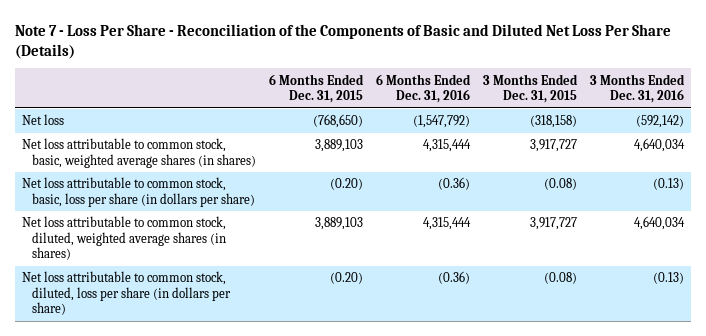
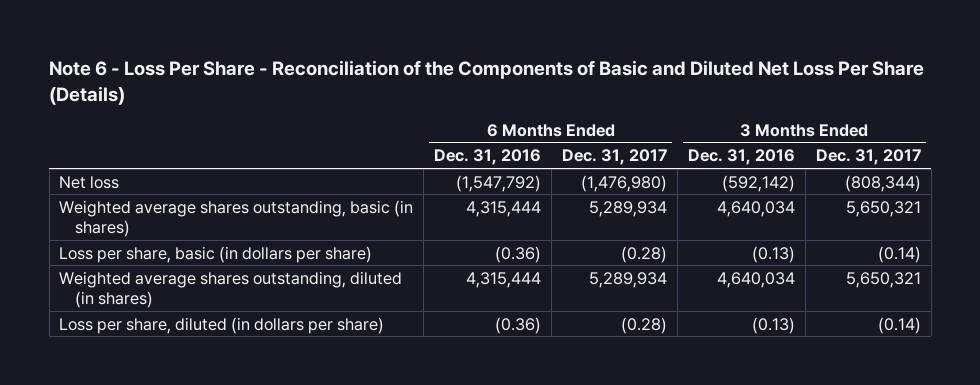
- Note 7 - Loss Per Share - Reconciliation of the Components of Basic and Diluted Net Loss Per Share (Details)
+ Note 6 - Loss Per Share - Reconciliation of the Components of Basic and Diluted Net Loss Per Share (Details)
- | 6 Months Ended Dec. 31, 2015 | 6 Months Ended Dec. 31, 2016 | 3 Months Ended Dec. 31, 2015 | 3 Months Ended Dec. 31, 2016
+ | 6 Months Ended Dec. 31, 2016 | 6 Months Ended Dec. 31, 2017 | 3 Months Ended Dec. 31, 2016 | 3 Months Ended Dec. 31, 2017
- Net loss attributable to common stock, basic, weighted average shares (in shares) | 3,889,103 | 4,315,444 | 3,917,727 | 4,640,034
- Net loss attributable to common stock, basic, loss per share (in dollars per share) | (0.20) | (0.36) | (0.08) | (0.13)
- Net loss attributable to common stock, diluted, weighted average shares (in shares) | 3,889,103 | 4,315,444 | 3,917,727 | 4,640,034
- Net loss attributable to common stock, diluted, loss per share (in dollars per share) | (0.20) | (0.36) | (0.08) | (0.13)
+ Weighted average shares outstanding, basic (in shares) | 4,315,444 | 5,289,934 | 4,640,034 | 5,650,321
+ Loss per share, basic (in dollars per share) | (0.36) | (0.28) | (0.13) | (0.14)
+ Weighted average shares outstanding, diluted (in shares) | 4,315,444 | 5,289,934 | 4,640,034 | 5,650,321
+ Loss per share, diluted (in dollars per share) | (0.36) | (0.28) | (0.13) | (0.14)

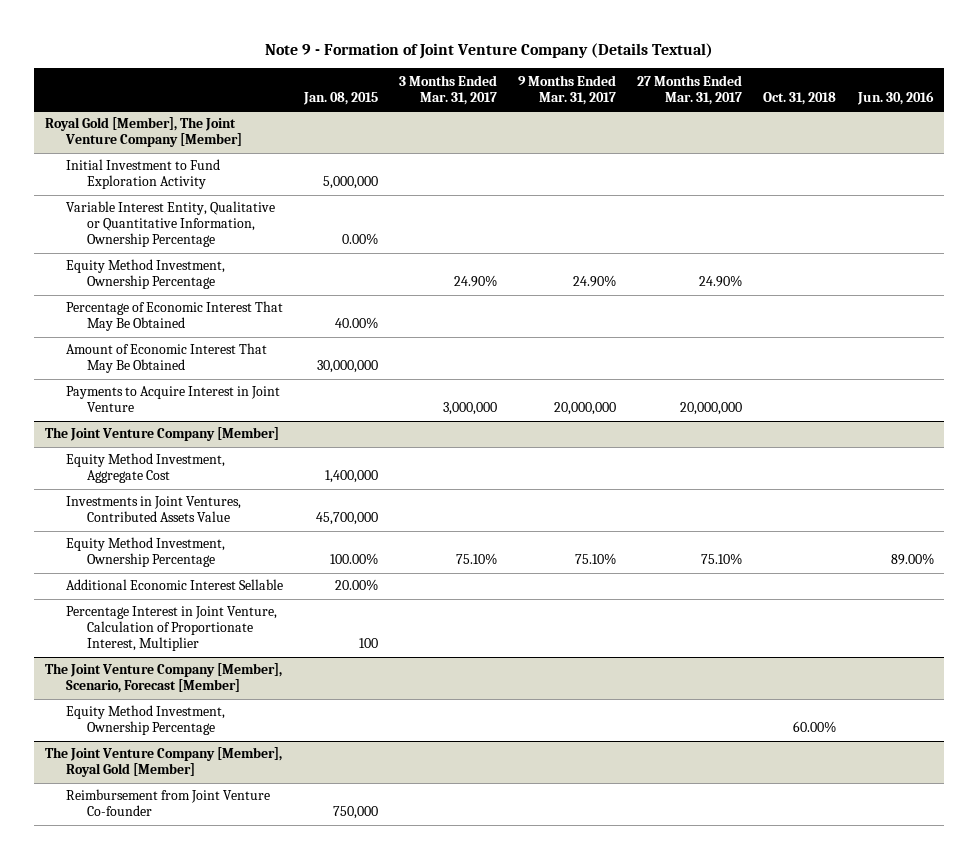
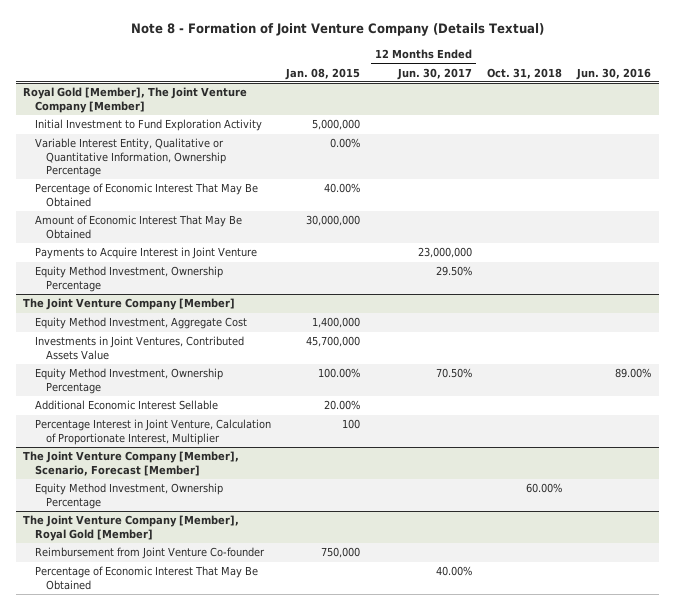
- Note 9 - Formation of Joint Venture Company (Details Textual)
+ Note 8 - Formation of Joint Venture Company (Details Textual)
- | Jan. 08, 2015 | 3 Months Ended Mar. 31, 2017 | 9 Months Ended Mar. 31, 2017 | 27 Months Ended Mar. 31, 2017 | Oct. 31, 2018 | Jun. 30, 2016
+ | Jan. 08, 2015 | 12 Months Ended Jun. 30, 2017 | Oct. 31, 2018 | Jun. 30, 2016
@ Royal Gold [Member], The Joint Venture Company [Member]
moved down: Equity Method Investment, Ownership Percentage | | 29.50% | |
@ The Joint Venture Company [Member], Royal Gold [Member]
+ Percentage of Economic Interest That May Be Obtained | | 40.00% | |

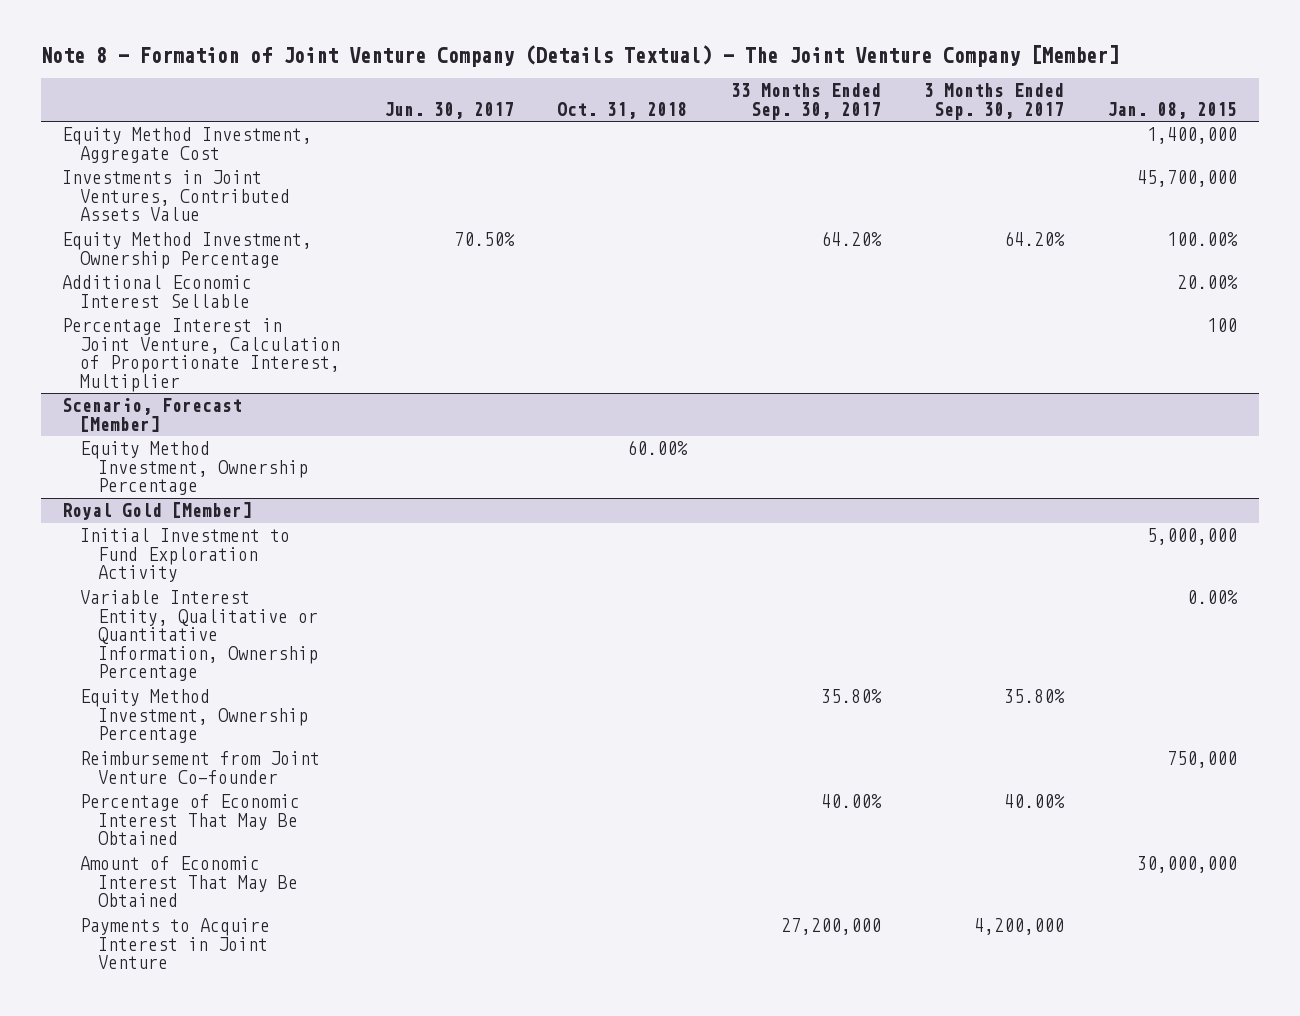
- Note 8 - Formation of Joint Venture Company (Details Textual)
+ Note 8 - Formation of Joint Venture Company (Details Textual) - The Joint Venture Company [Member]
- | Jan. 08, 2015 | 12 Months Ended Jun. 30, 2017 | Oct. 31, 2018 | Jun. 30, 2016
+ | Jun. 30, 2017 | Oct. 31, 2018 | 33 Months Ended Sep. 30, 2017 | 3 Months Ended Sep. 30, 2017 | Jan. 08, 2015
- Royal Gold [Member], The Joint Venture Company [Member]
- Initial Investment to Fund Exploration Activity | 5,000,000 | | |
- Variable Interest Entity, Qualitative or Quantitative Information, Ownership Percentage | 0.00% | | |
- Percentage of Economic Interest That May Be Obtained | 40.00% | | |
- Amount of Economic Interest That May Be Obtained | 30,000,000 | | |
- Payments to Acquire Interest in Joint Venture | | 23,000,000 | |
- Equity Method Investment, Ownership Percentage | | 29.50% | |
- The Joint Venture Company [Member]
- The Joint Venture Company [Member], Scenario, Forecast [Member]
+ Scenario, Forecast [Member]
- The Joint Venture Company [Member], Royal Gold [Member]
+ Royal Gold [Member]
+ Initial Investment to Fund Exploration Activity | | | | | 5,000,000
+ Variable Interest Entity, Qualitative or Quantitative Information, Ownership Percentage | | | | | 0.00%
+ Equity Method Investment, Ownership Percentage | | | 35.80% | 35.80% |
+ Amount of Economic Interest That May Be Obtained | | | | | 30,000,000
+ Payments to Acquire Interest in Joint Venture | | | 27,200,000 | 4,200,000 |

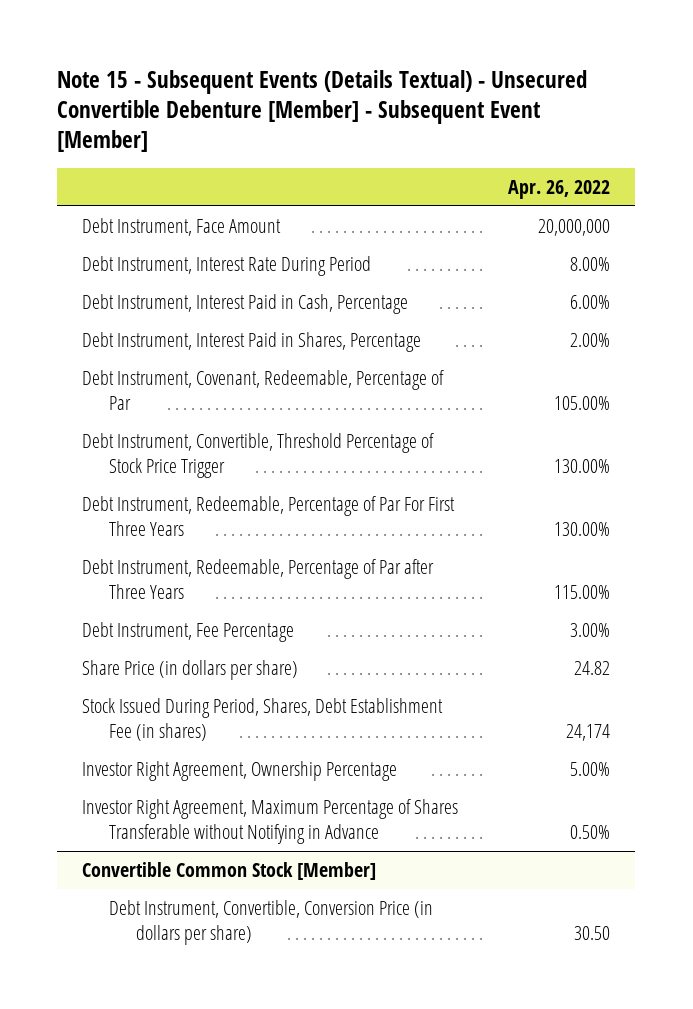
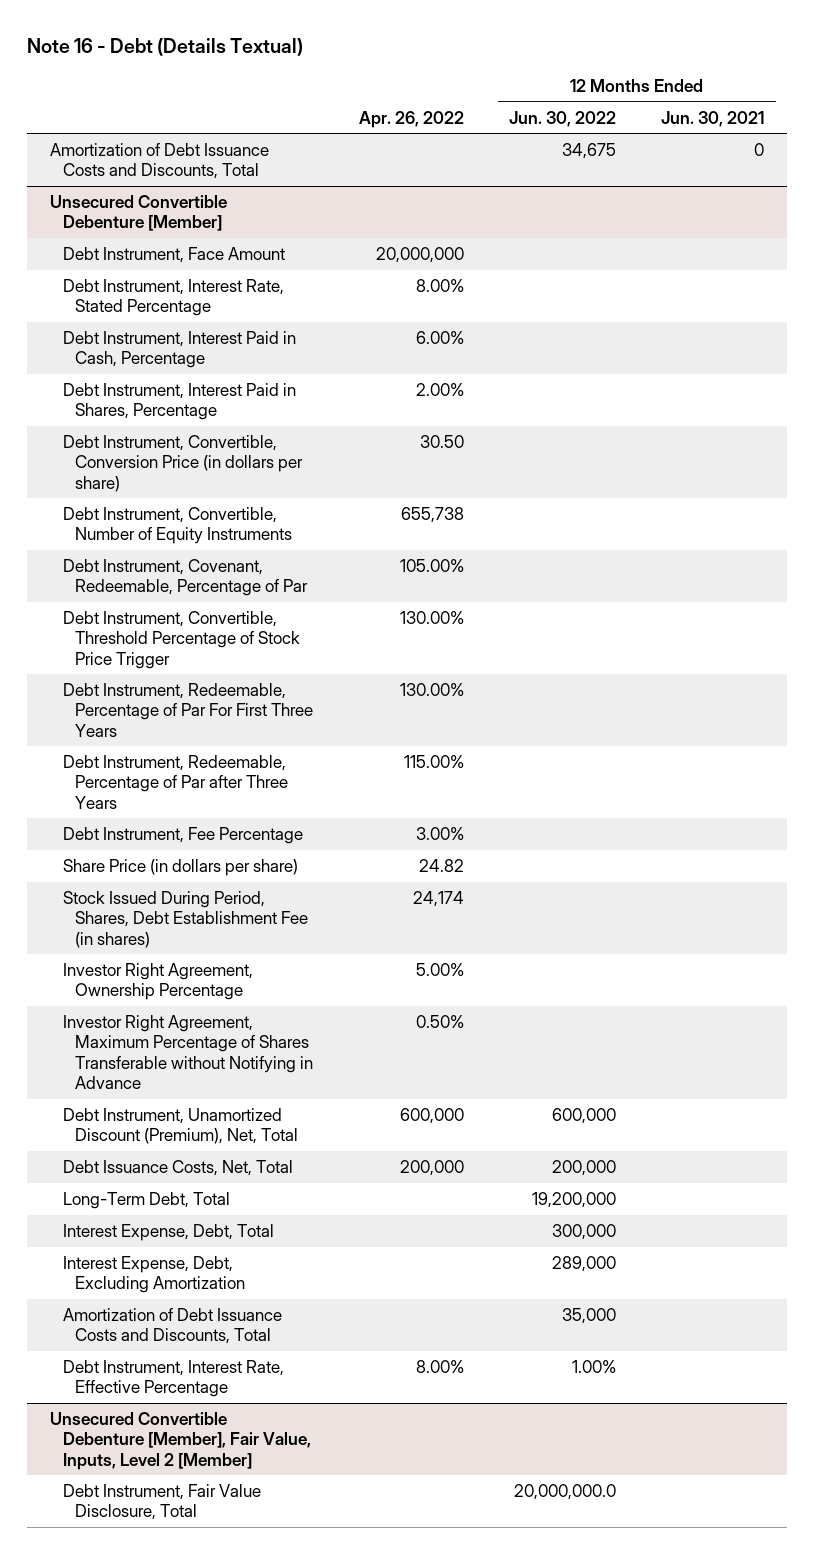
- Note 15 - Subsequent Events (Details Textual) - Unsecured Convertible Debenture [Member] - Subsequent Event [Member]
+ Note 16 - Debt (Details Textual)
- | Apr. 26, 2022
+ | Apr. 26, 2022 | 12 Months Ended Jun. 30, 2022 | 12 Months Ended Jun. 30, 2021
+ Amortization of Debt Issuance Costs and Discounts, Total | | 34,675 | 0
+ Unsecured Convertible Debenture [Member]
- Debt Instrument, Interest Rate During Period | 8.00%
+ Debt Instrument, Interest Rate, Stated Percentage | 8.00% | |
+ Debt Instrument, Convertible, Conversion Price (in dollars per share) | 30.50 | |
+ Debt Instrument, Convertible, Number of Equity Instruments | 655,738 | |
- Convertible Common Stock [Member]
- Debt Instrument, Convertible, Conversion Price (in dollars per share) | 30.50
+ Debt Instrument, Unamortized Discount (Premium), Net, Total | 600,000 | 600,000 |
+ Debt Issuance Costs, Net, Total | 200,000 | 200,000 |
+ Long-Term Debt, Total | | 19,200,000 |
+ Interest Expense, Debt, Total | | 300,000 |
+ Interest Expense, Debt, Excluding Amortization | | 289,000 |
+ Amortization of Debt Issuance Costs and Discounts, Total | | 35,000 |
+ Debt Instrument, Interest Rate, Effective Percentage | 8.00% | 1.00% |
+ Unsecured Convertible Debenture [Member], Fair Value, Inputs, Level 2 [Member]
+ Debt Instrument, Fair Value Disclosure, Total | | 20,000,000.0 |

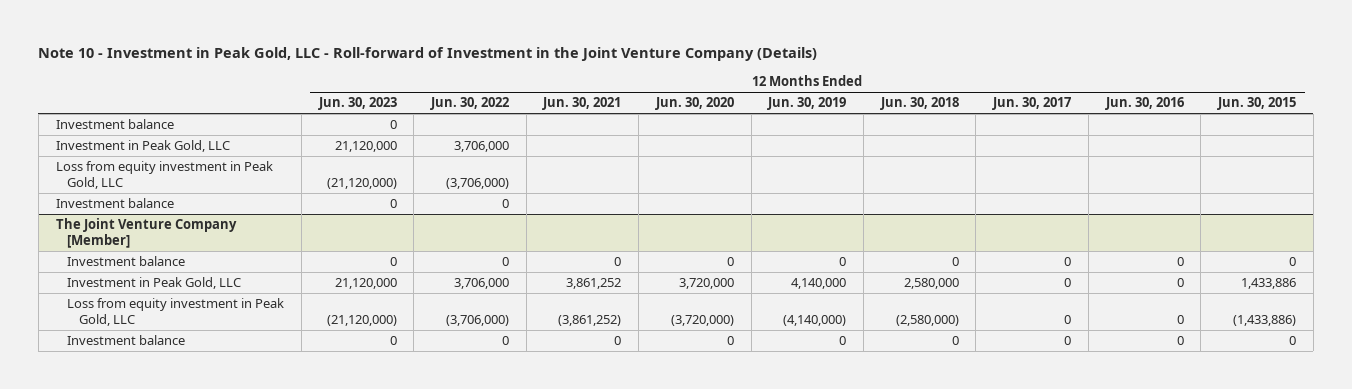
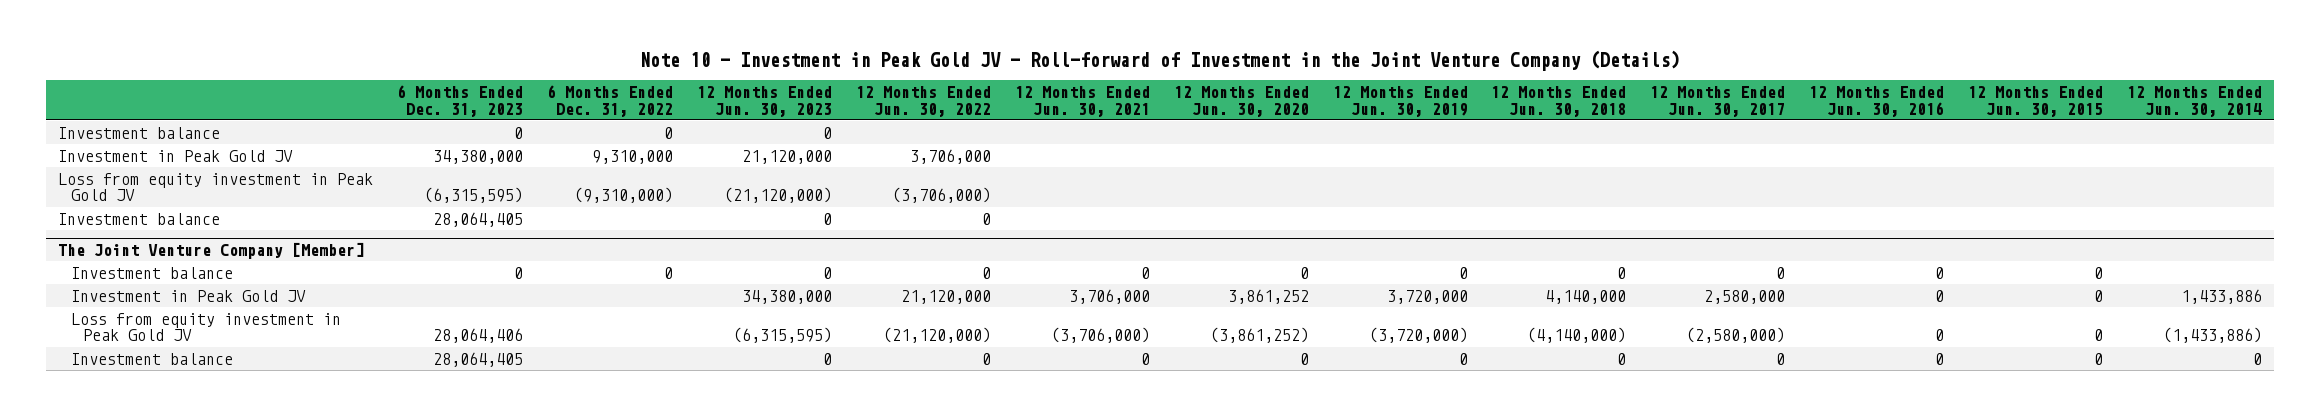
- Note 10 - Investment in Peak Gold, LLC - Roll-forward of Investment in the Joint Venture Company (Details)
+ Note 10 - Investment in Peak Gold JV - Roll-forward of Investment in the Joint Venture Company (Details)
- | 12 Months Ended Jun. 30, 2023 | 12 Months Ended Jun. 30, 2022 | 12 Months Ended Jun. 30, 2021 | 12 Months Ended Jun. 30, 2020 | 12 Months Ended Jun. 30, 2019 | 12 Months Ended Jun. 30, 2018 | 12 Months Ended Jun. 30, 2017 | 12 Months Ended Jun. 30, 2016 | 12 Months Ended Jun. 30, 2015
+ | 6 Months Ended Dec. 31, 2023 | 6 Months Ended Dec. 31, 2022 | 12 Months Ended Jun. 30, 2023 | 12 Months Ended Jun. 30, 2022 | 12 Months Ended Jun. 30, 2021 | 12 Months Ended Jun. 30, 2020 | 12 Months Ended Jun. 30, 2019 | 12 Months Ended Jun. 30, 2018 | 12 Months Ended Jun. 30, 2017 | 12 Months Ended Jun. 30, 2016 | 12 Months Ended Jun. 30, 2015 | 12 Months Ended Jun. 30, 2014
- Investment in Peak Gold, LLC | 21,120,000 | 3,706,000 | | | | | | |
- Loss from equity investment in Peak Gold, LLC | (21,120,000) | (3,706,000) | | | | | | |
+ Investment in Peak Gold JV | 34,380,000 | 9,310,000 | 21,120,000 | 3,706,000 | | | | | | | |
+ Loss from equity investment in Peak Gold JV | (6,315,595) | (9,310,000) | (21,120,000) | (3,706,000) | | | | | | | |
@ The Joint Venture Company [Member]
- Investment in Peak Gold, LLC | 21,120,000 | 3,706,000 | 3,861,252 | 3,720,000 | 4,140,000 | 2,580,000 | 0 | 0 | 1,433,886
- Loss from equity investment in Peak Gold, LLC | (21,120,000) | (3,706,000) | (3,861,252) | (3,720,000) | (4,140,000) | (2,580,000) | 0 | 0 | (1,433,886)
+ Investment in Peak Gold JV | | | 34,380,000 | 21,120,000 | 3,706,000 | 3,861,252 | 3,720,000 | 4,140,000 | 2,580,000 | 0 | 0 | 1,433,886
+ Loss from equity investment in Peak Gold JV | 28,064,406 | | (6,315,595) | (21,120,000) | (3,706,000) | (3,861,252) | (3,720,000) | (4,140,000) | (2,580,000) | 0 | 0 | (1,433,886)

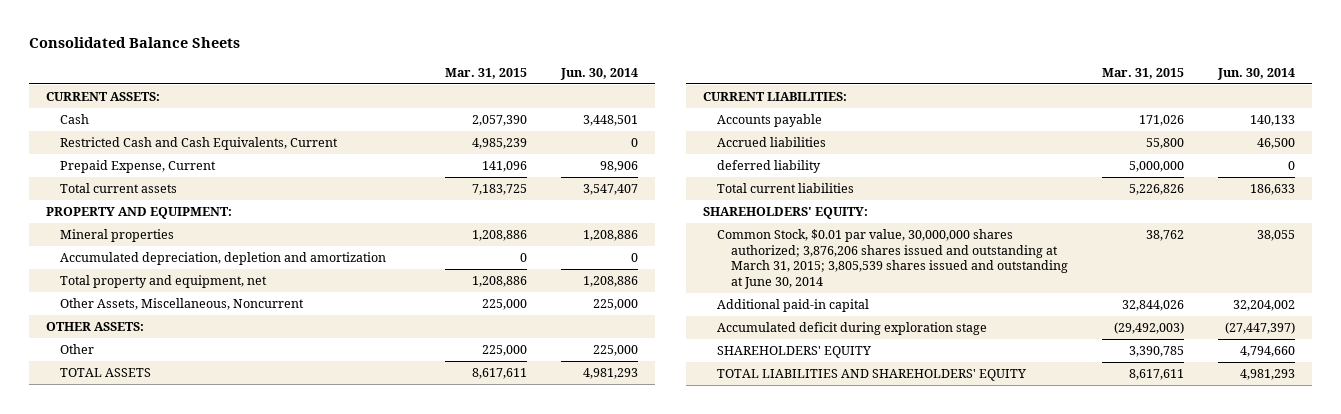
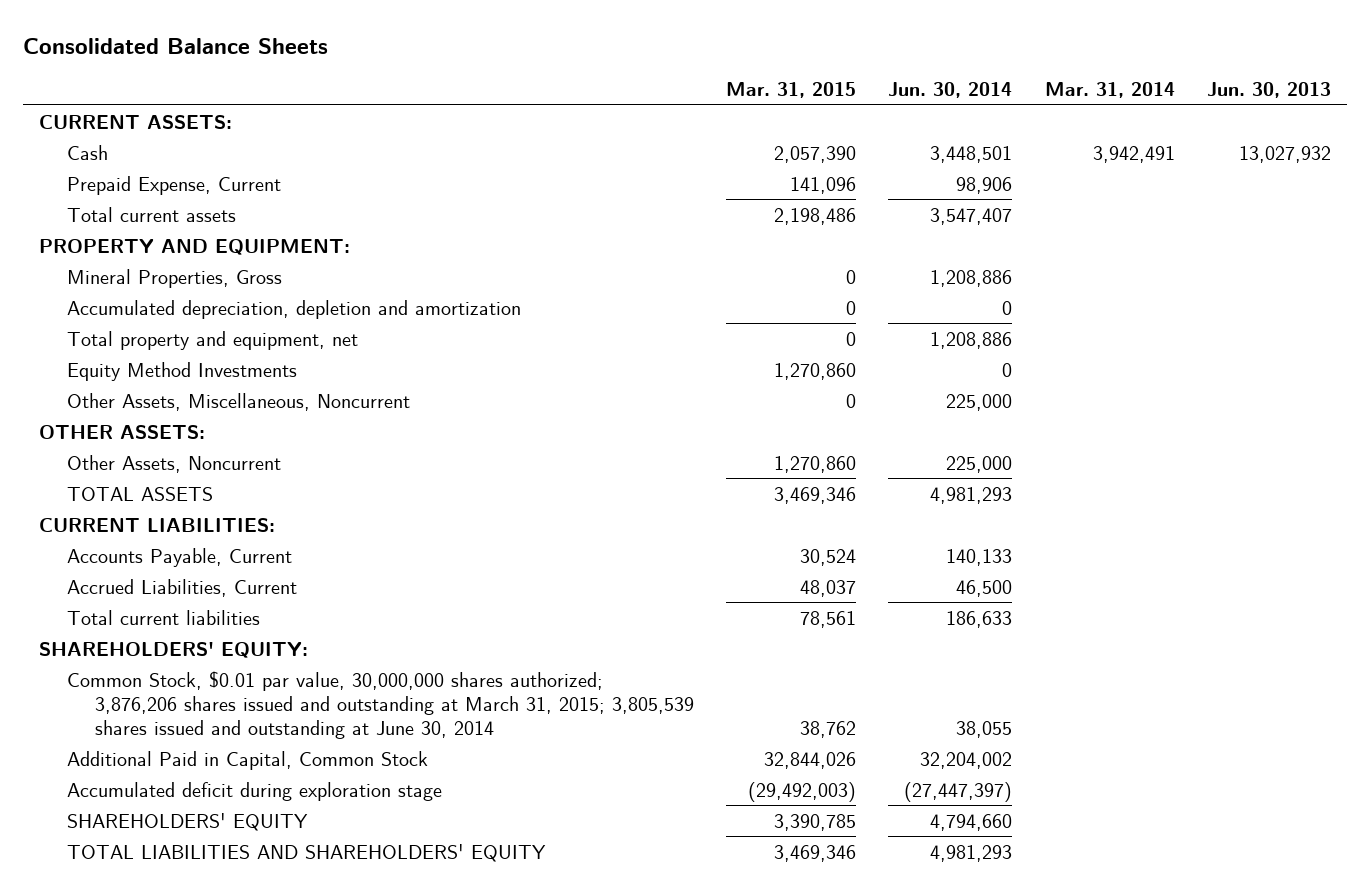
- | Mar. 31, 2015 | Jun. 30, 2014
+ | Mar. 31, 2015 | Jun. 30, 2014 | Mar. 31, 2014 | Jun. 30, 2013
- Restricted Cash and Cash Equivalents, Current | 4,985,239 | 0
- Total current assets | 7,183,725 | 3,547,407
+ Total current assets | 2,198,486 | 3,547,407 | |
- Mineral properties | 1,208,886 | 1,208,886
+ Mineral Properties, Gross | 0 | 1,208,886 | |
- Total property and equipment, net | 1,208,886 | 1,208,886
- Other Assets, Miscellaneous, Noncurrent | 225,000 | 225,000
+ Total property and equipment, net | 0 | 1,208,886 | |
+ Equity Method Investments | 1,270,860 | 0 | |
+ Other Assets, Miscellaneous, Noncurrent | 0 | 225,000 | |
- Other | 225,000 | 225,000
- TOTAL ASSETS | 8,617,611 | 4,981,293
+ Other Assets, Noncurrent | 1,270,860 | 225,000 | |
+ TOTAL ASSETS | 3,469,346 | 4,981,293 | |
- Accounts payable | 171,026 | 140,133
- Accrued liabilities | 55,800 | 46,500
- deferred liability | 5,000,000 | 0
- Total current liabilities | 5,226,826 | 186,633
+ Accounts Payable, Current | 30,524 | 140,133 | |
+ Accrued Liabilities, Current | 48,037 | 46,500 | |
+ Total current liabilities | 78,561 | 186,633 | |
- Additional paid-in capital | 32,844,026 | 32,204,002
+ Additional Paid in Capital, Common Stock | 32,844,026 | 32,204,002 | |
- TOTAL LIABILITIES AND SHAREHOLDERS' EQUITY | 8,617,611 | 4,981,293
+ TOTAL LIABILITIES AND SHAREHOLDERS' EQUITY | 3,469,346 | 4,981,293 | |

